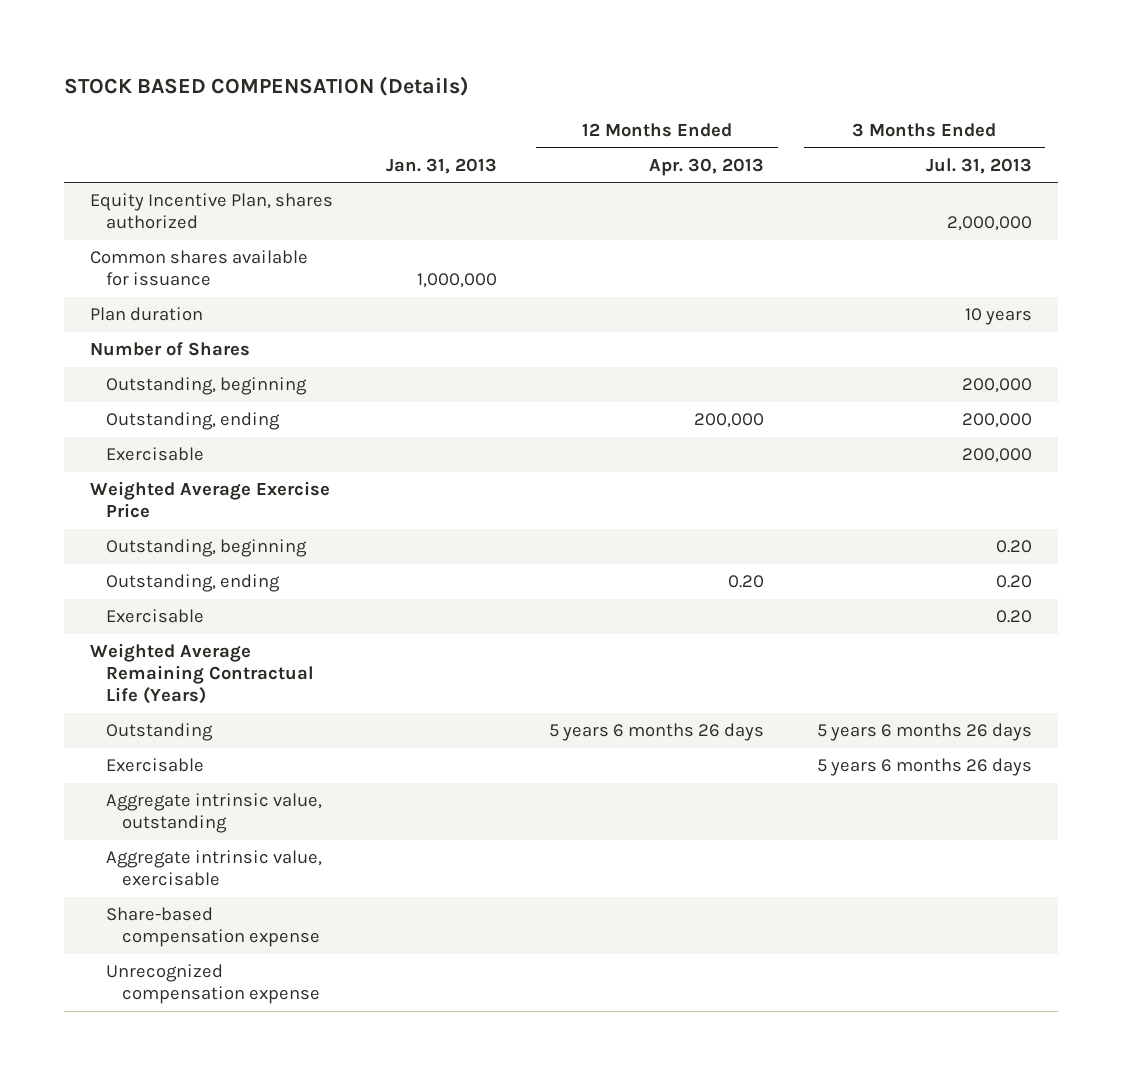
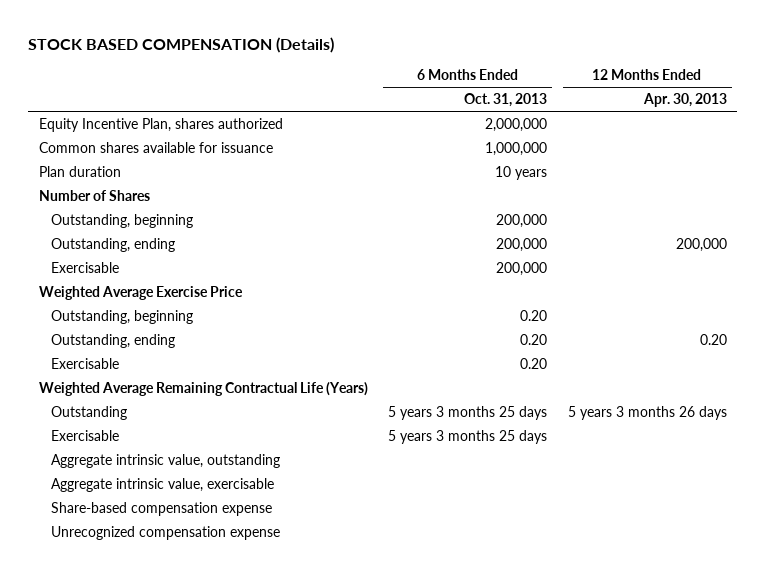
- | Jan. 31, 2013 | 12 Months Ended Apr. 30, 2013 | 3 Months Ended Jul. 31, 2013
+ | 6 Months Ended Oct. 31, 2013 | 12 Months Ended Apr. 30, 2013
- Outstanding | | 5 years 6 months 26 days | 5 years 6 months 26 days
+ Outstanding | 5 years 3 months 25 days | 5 years 3 months 26 days

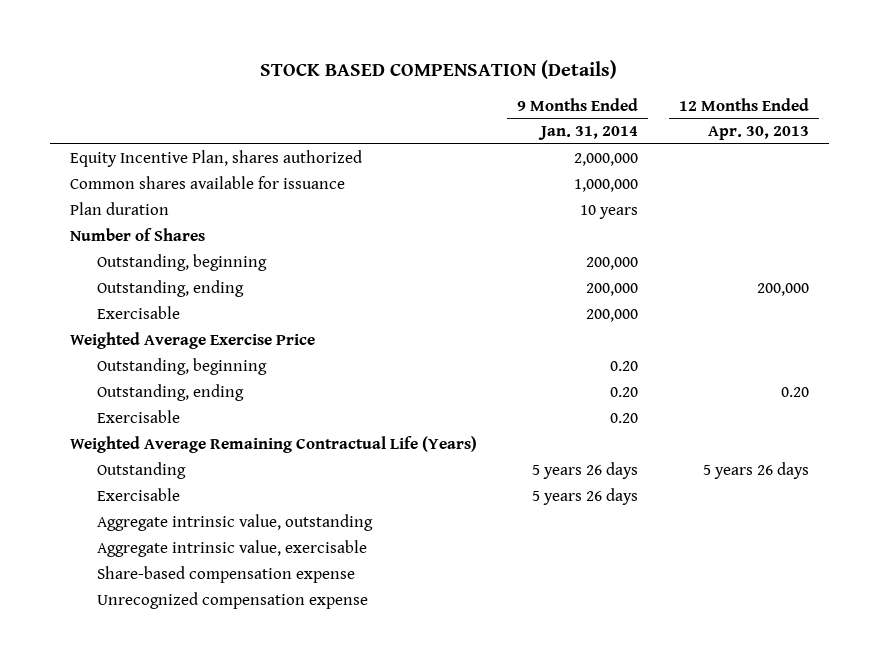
- | 6 Months Ended Oct. 31, 2013 | 12 Months Ended Apr. 30, 2013
+ | 9 Months Ended Jan. 31, 2014 | 12 Months Ended Apr. 30, 2013
- Outstanding | 5 years 3 months 25 days | 5 years 3 months 26 days
+ Outstanding | 5 years 26 days | 5 years 26 days

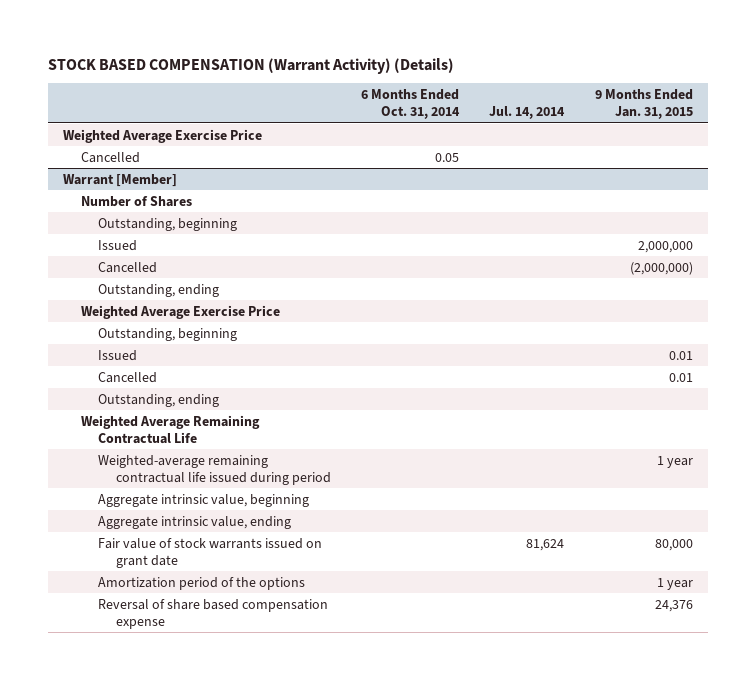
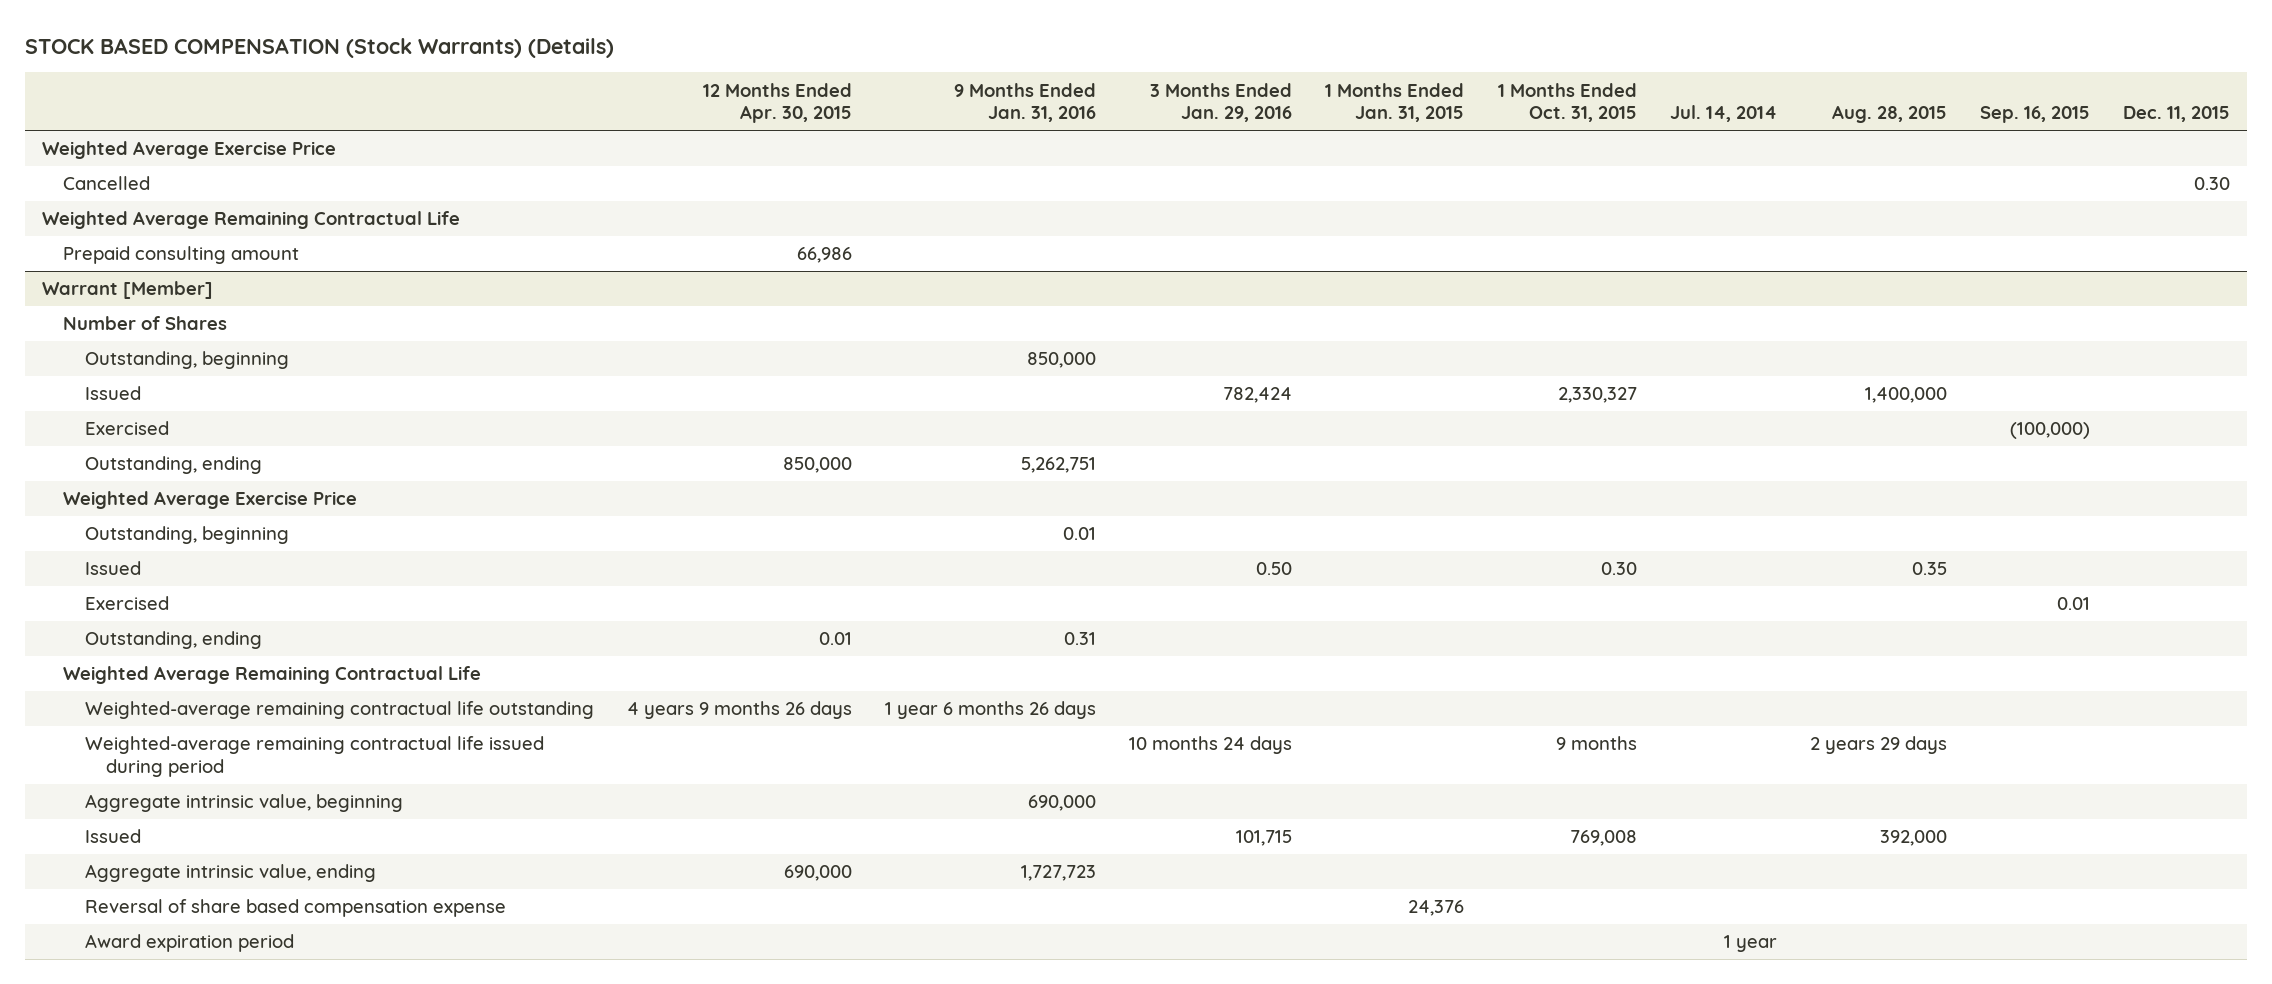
- STOCK BASED COMPENSATION (Warrant Activity) (Details)
+ STOCK BASED COMPENSATION (Stock Warrants) (Details)
- | 6 Months Ended Oct. 31, 2014 | Jul. 14, 2014 | 9 Months Ended Jan. 31, 2015
+ | 12 Months Ended Apr. 30, 2015 | 9 Months Ended Jan. 31, 2016 | 3 Months Ended Jan. 29, 2016 | 1 Months Ended Jan. 31, 2015 | 1 Months Ended Oct. 31, 2015 | Jul. 14, 2014 | Aug. 28, 2015 | Sep. 16, 2015 | Dec. 11, 2015
+ Weighted Average Remaining Contractual Life
+ Prepaid consulting amount | 66,986 | | | | | | | |
@ Warrant [Member]
- Cancelled | | | (2,000,000)
+ Exercised | | | | | | | | (100,000) |
- Cancelled | | | 0.01
+ Exercised | | | | | | | | 0.01 |
+ Weighted-average remaining contractual life outstanding | 4 years 9 months 26 days | 1 year 6 months 26 days | | | | | | |
+ Issued | | | 101,715 | | 769,008 | | 392,000 | |
- Fair value of stock warrants issued on grant date | | 81,624 | 80,000
- Amortization period of the options | | | 1 year
+ Award expiration period | | | | | | 1 year | | |

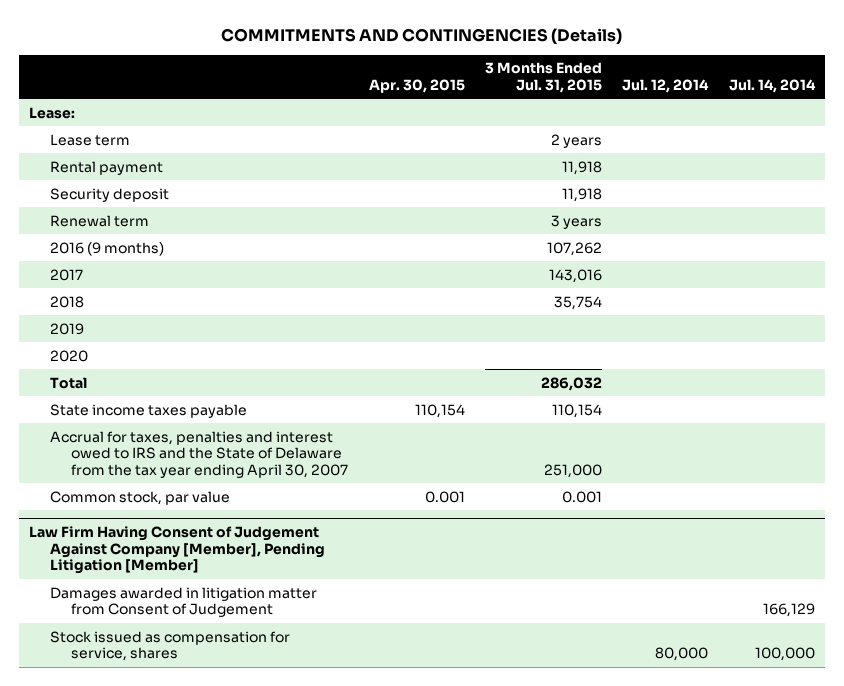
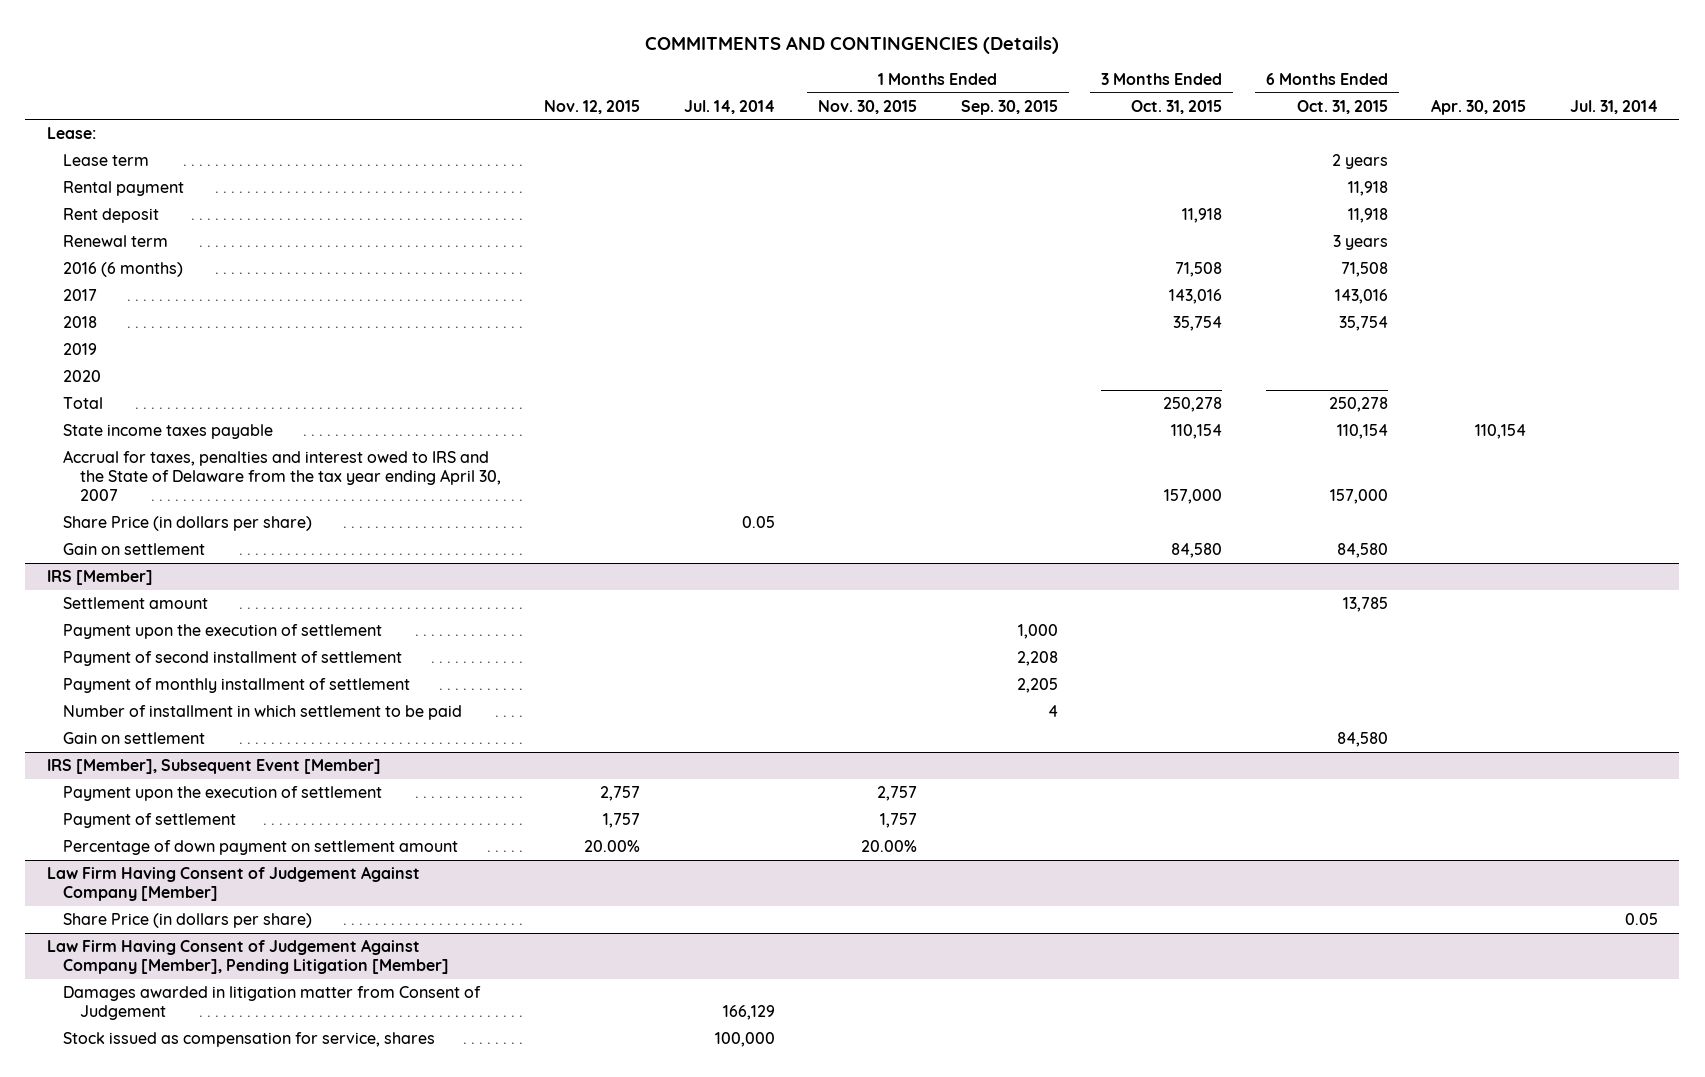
- | Apr. 30, 2015 | 3 Months Ended Jul. 31, 2015 | Jul. 12, 2014 | Jul. 14, 2014
+ | Nov. 12, 2015 | Jul. 14, 2014 | 1 Months Ended Nov. 30, 2015 | 1 Months Ended Sep. 30, 2015 | 3 Months Ended Oct. 31, 2015 | 6 Months Ended Oct. 31, 2015 | Apr. 30, 2015 | Jul. 31, 2014
- Security deposit | | 11,918 | |
+ Rent deposit | | | | | 11,918 | 11,918 | |
- 2016 (9 months) | | 107,262 | |
+ 2016 (6 months) | | | | | 71,508 | 71,508 | |
- Common stock, par value | 0.001 | 0.001 | |
+ Share Price (in dollars per share) | | 0.05 | | | | | |
+ Gain on settlement | | | | | 84,580 | 84,580 | |
+ IRS [Member]
+ Settlement amount | | | | | | 13,785 | |
+ Payment upon the execution of settlement | | | | 1,000 | | | |
+ Payment of second installment of settlement | | | | 2,208 | | | |
+ Payment of monthly installment of settlement | | | | 2,205 | | | |
+ Number of installment in which settlement to be paid | | | | 4 | | | |
+ Gain on settlement | | | | | | 84,580 | |
+ IRS [Member], Subsequent Event [Member]
+ Payment upon the execution of settlement | 2,757 | | 2,757 | | | | |
+ Payment of settlement | 1,757 | | 1,757 | | | | |
+ Percentage of down payment on settlement amount | 20.00% | | 20.00% | | | | |
+ Law Firm Having Consent of Judgement Against Company [Member]
+ Share Price (in dollars per share) | | | | | | | | 0.05

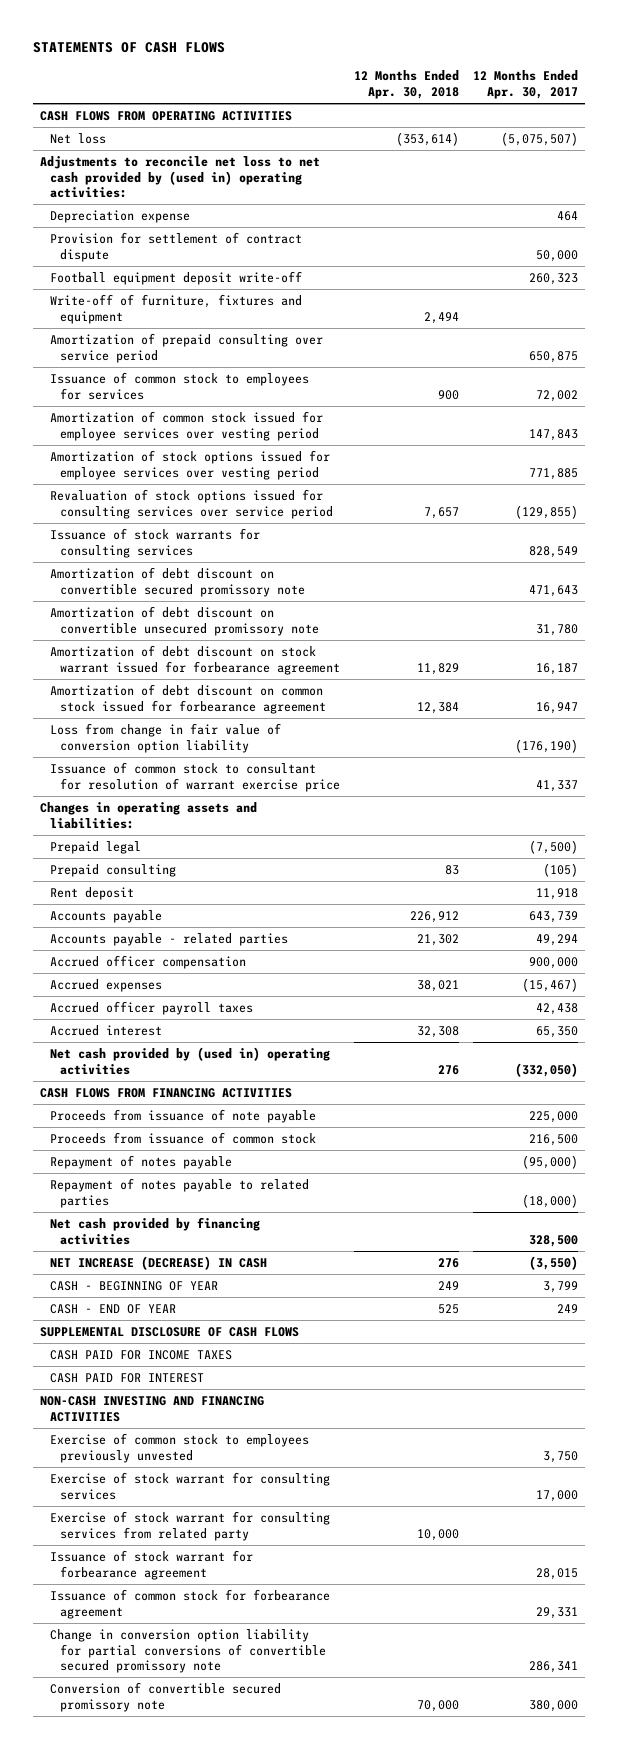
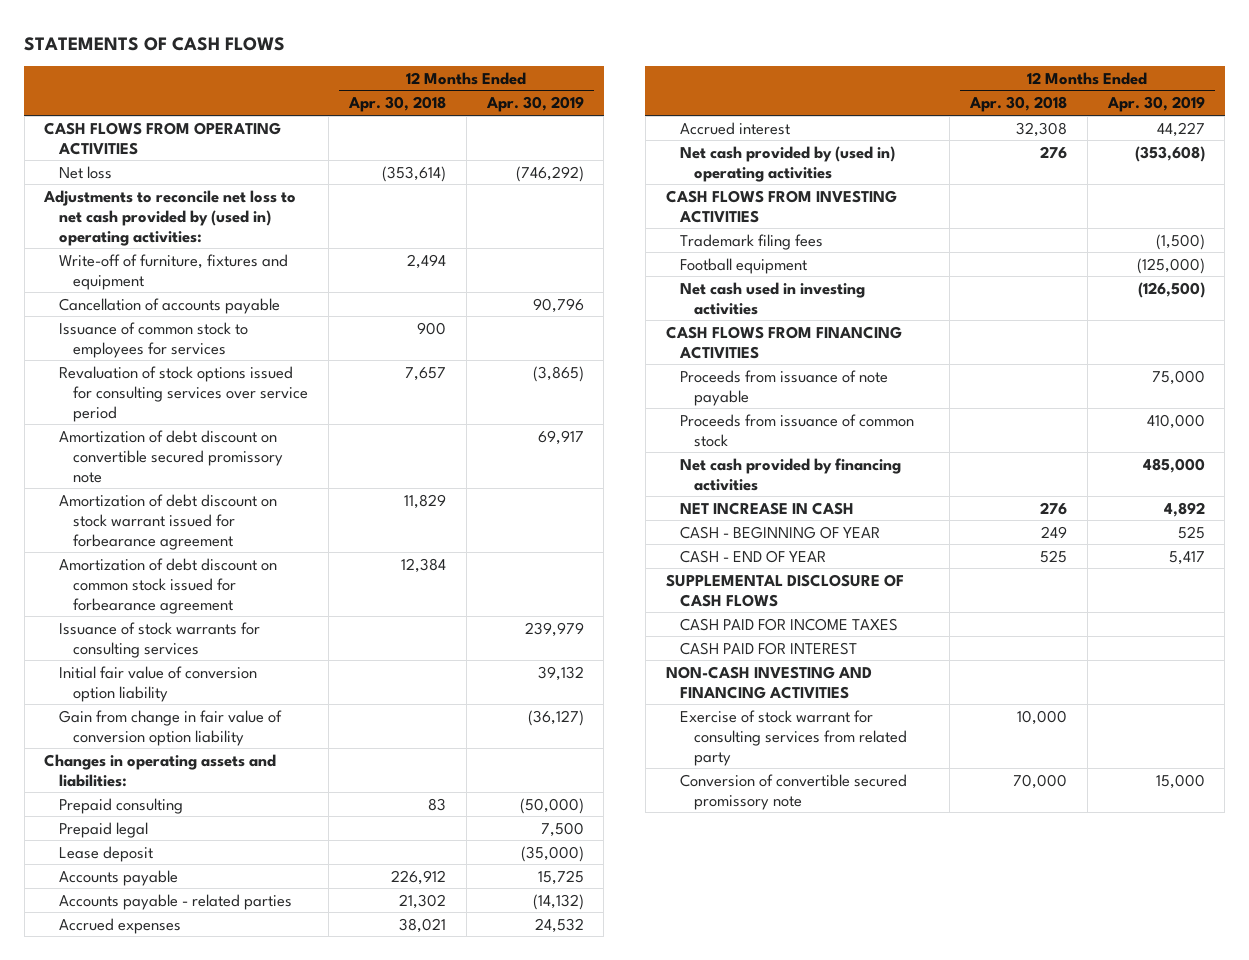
- | 12 Months Ended Apr. 30, 2018 | 12 Months Ended Apr. 30, 2017
+ | 12 Months Ended Apr. 30, 2018 | 12 Months Ended Apr. 30, 2019
- Depreciation expense | | 464
- Provision for settlement of contract dispute | | 50,000
- Football equipment deposit write-off | | 260,323
- Amortization of prepaid consulting over service period | | 650,875
+ Cancellation of accounts payable | | 90,796
- Amortization of common stock issued for employee services over vesting period | | 147,843
- Amortization of stock options issued for employee services over vesting period | | 771,885
- Amortization of debt discount on convertible unsecured promissory note | | 31,780
- Loss from change in fair value of conversion option liability | | (176,190)
- Issuance of common stock to consultant for resolution of warrant exercise price | | 41,337
moved down: Issuance of stock warrants for consulting services | | 239,979
+ Initial fair value of conversion option liability | | 39,132
+ Gain from change in fair value of conversion option liability | | (36,127)
- Rent deposit | | 11,918
moved down: Prepaid legal | | 7,500
+ Lease deposit | | (35,000)
- Accrued officer compensation | | 900,000
- Accrued officer payroll taxes | | 42,438
+ CASH FLOWS FROM INVESTING ACTIVITIES
+ Trademark filing fees | | (1,500)
+ Football equipment | | (125,000)
+ Net cash used in investing activities | | (126,500)
- Repayment of notes payable | | (95,000)
- Repayment of notes payable to related parties | | (18,000)
- NET INCREASE (DECREASE) IN CASH | 276 | (3,550)
+ NET INCREASE IN CASH | 276 | 4,892
- Exercise of common stock to employees previously unvested | | 3,750
- Exercise of stock warrant for consulting services | | 17,000
- Issuance of stock warrant for forbearance agreement | | 28,015
- Issuance of common stock for forbearance agreement | | 29,331
- Change in conversion option liability for partial conversions of convertible secured promissory note | | 286,341

